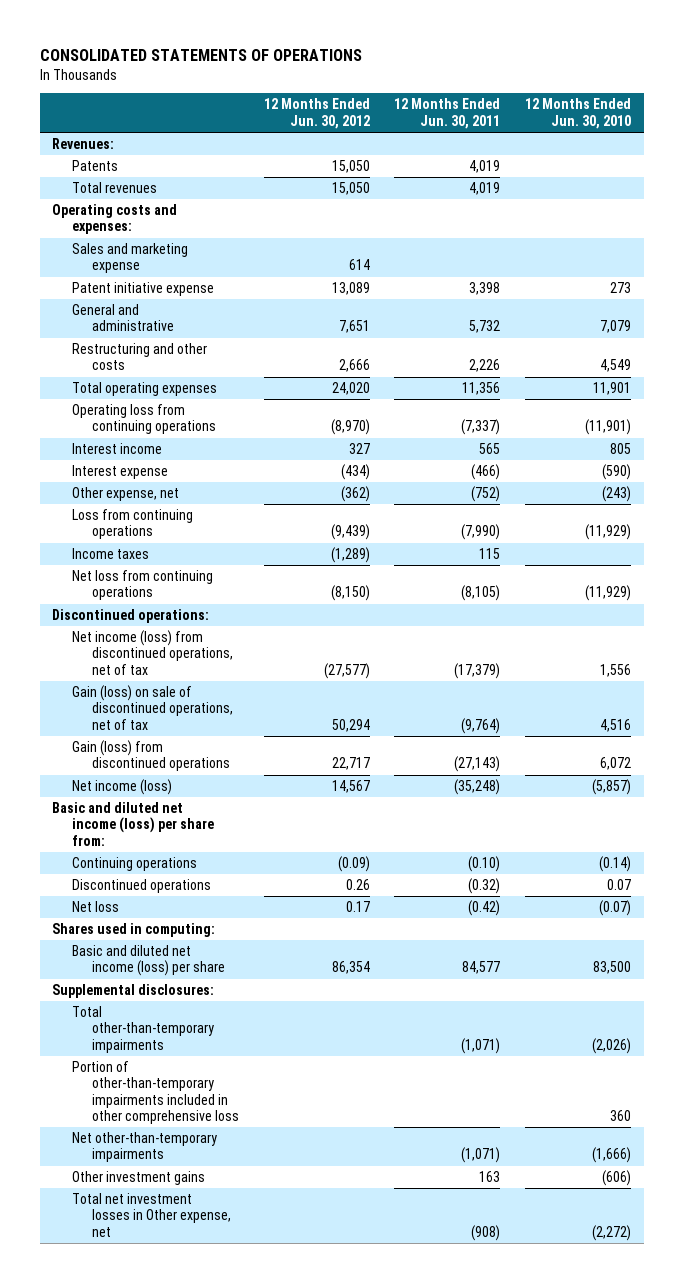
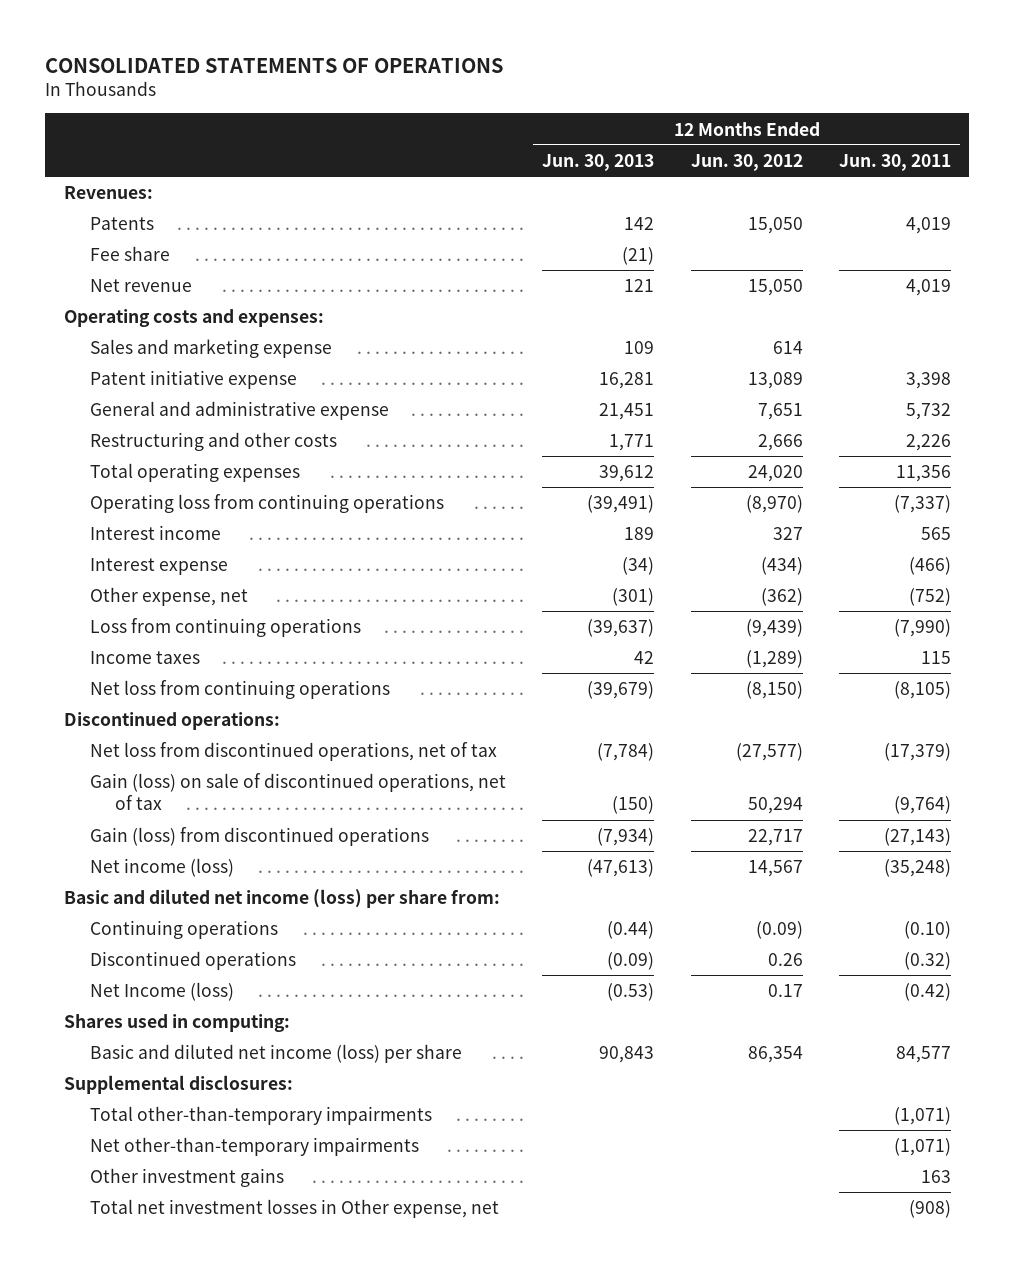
- | 12 Months Ended Jun. 30, 2012 | 12 Months Ended Jun. 30, 2011 | 12 Months Ended Jun. 30, 2010
+ | 12 Months Ended Jun. 30, 2013 | 12 Months Ended Jun. 30, 2012 | 12 Months Ended Jun. 30, 2011
- Total revenues | 15,050 | 4,019 |
+ Fee share | (21) | |
+ Net revenue | 121 | 15,050 | 4,019
- General and administrative | 7,651 | 5,732 | 7,079
+ General and administrative expense | 21,451 | 7,651 | 5,732
- Net income (loss) from discontinued operations, net of tax | (27,577) | (17,379) | 1,556
+ Net loss from discontinued operations, net of tax | (7,784) | (27,577) | (17,379)
- Net loss | 0.17 | (0.42) | (0.07)
+ Net Income (loss) | (0.53) | 0.17 | (0.42)
- Portion of other-than-temporary impairments included in other comprehensive loss | | | 360

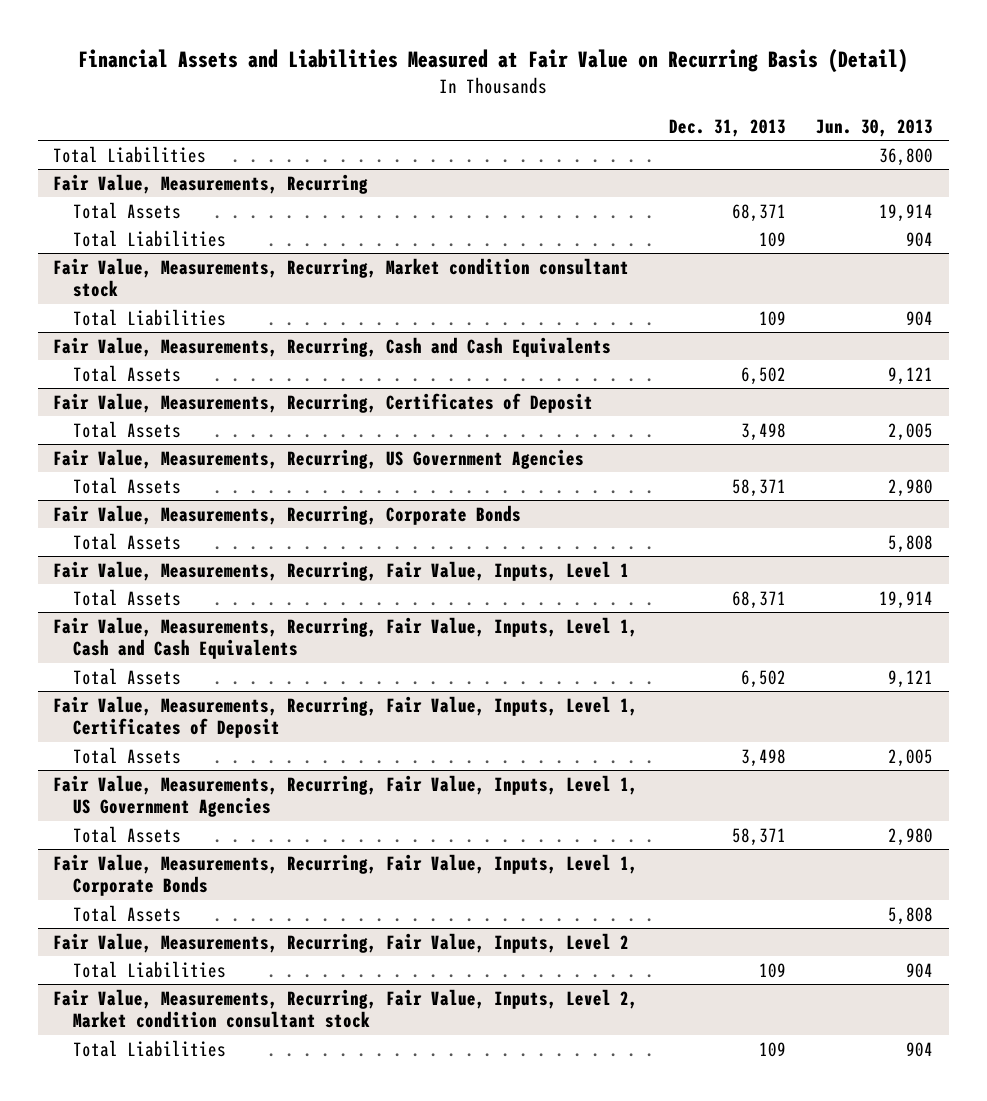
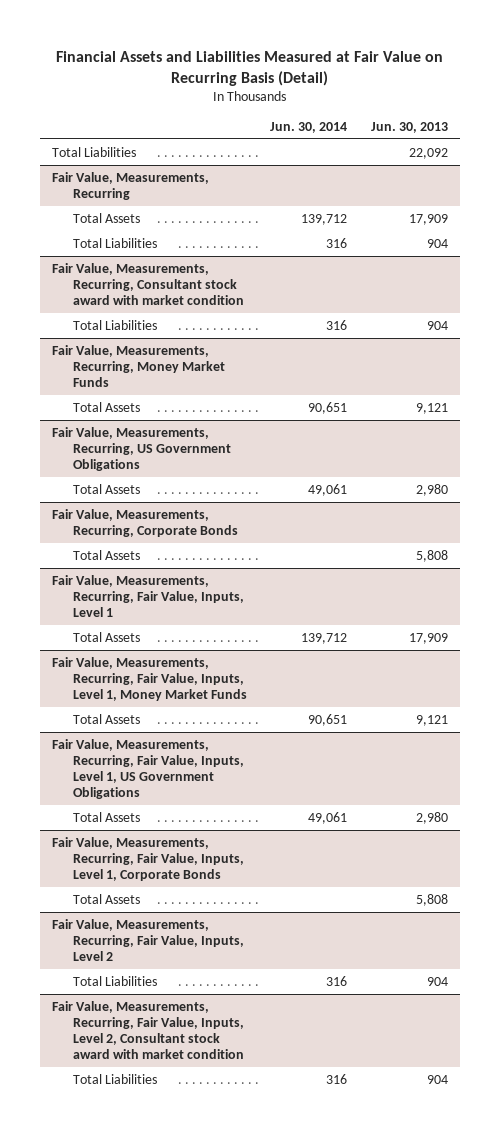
- | Dec. 31, 2013 | Jun. 30, 2013
+ | Jun. 30, 2014 | Jun. 30, 2013
- Total Liabilities | | 36,800
+ Total Liabilities | | 22,092
@ Fair Value, Measurements, Recurring
- Total Assets | 68,371 | 19,914
+ Total Assets | 139,712 | 17,909
- Fair Value, Measurements, Recurring, Market condition consultant stock
+ Fair Value, Measurements, Recurring, Consultant stock award with market condition
- Fair Value, Measurements, Recurring, Cash and Cash Equivalents
+ Fair Value, Measurements, Recurring, Money Market Funds
- Fair Value, Measurements, Recurring, Certificates of Deposit
- Total Assets | 3,498 | 2,005
- Fair Value, Measurements, Recurring, US Government Agencies
+ Fair Value, Measurements, Recurring, US Government Obligations
@ Fair Value, Measurements, Recurring, Fair Value, Inputs, Level 1
- Total Assets | 68,371 | 19,914
- Fair Value, Measurements, Recurring, Fair Value, Inputs, Level 1, Cash and Cash Equivalents
@ Fair Value, Measurements, Recurring, Fair Value, Inputs, Level 1
+ Total Assets | 139,712 | 17,909
+ Fair Value, Measurements, Recurring, Fair Value, Inputs, Level 1, Money Market Funds
- Fair Value, Measurements, Recurring, Fair Value, Inputs, Level 1, Certificates of Deposit
- Total Assets | 3,498 | 2,005
- Fair Value, Measurements, Recurring, Fair Value, Inputs, Level 1, US Government Agencies
+ Fair Value, Measurements, Recurring, Fair Value, Inputs, Level 1, US Government Obligations
- Fair Value, Measurements, Recurring, Fair Value, Inputs, Level 2, Market condition consultant stock
+ Fair Value, Measurements, Recurring, Fair Value, Inputs, Level 2, Consultant stock award with market condition

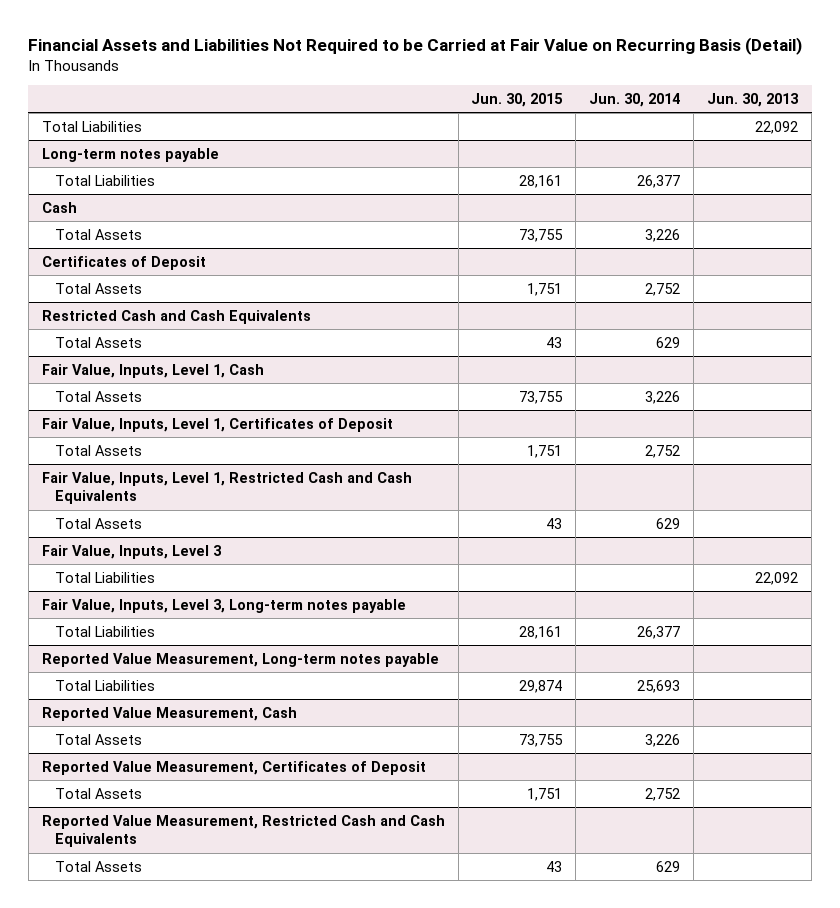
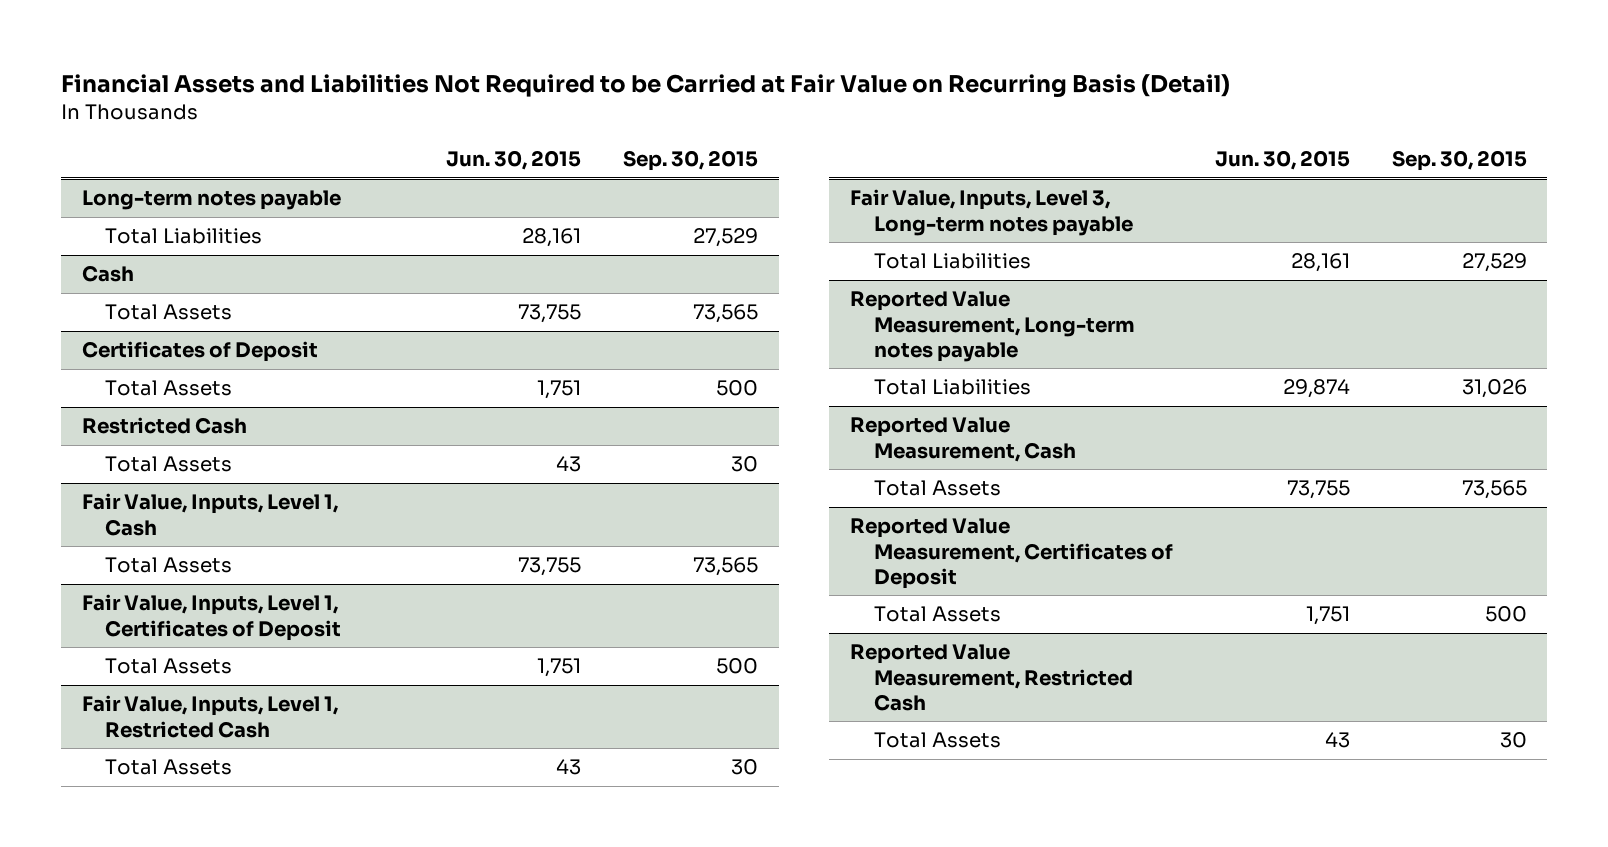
- | Jun. 30, 2015 | Jun. 30, 2014 | Jun. 30, 2013
+ | Jun. 30, 2015 | Sep. 30, 2015
- Total Liabilities | | | 22,092
- Restricted Cash and Cash Equivalents
+ Restricted Cash
- Fair Value, Inputs, Level 1, Restricted Cash and Cash Equivalents
+ Fair Value, Inputs, Level 1, Restricted Cash
- Fair Value, Inputs, Level 3
- Total Liabilities | | | 22,092
- Reported Value Measurement, Restricted Cash and Cash Equivalents
+ Reported Value Measurement, Restricted Cash

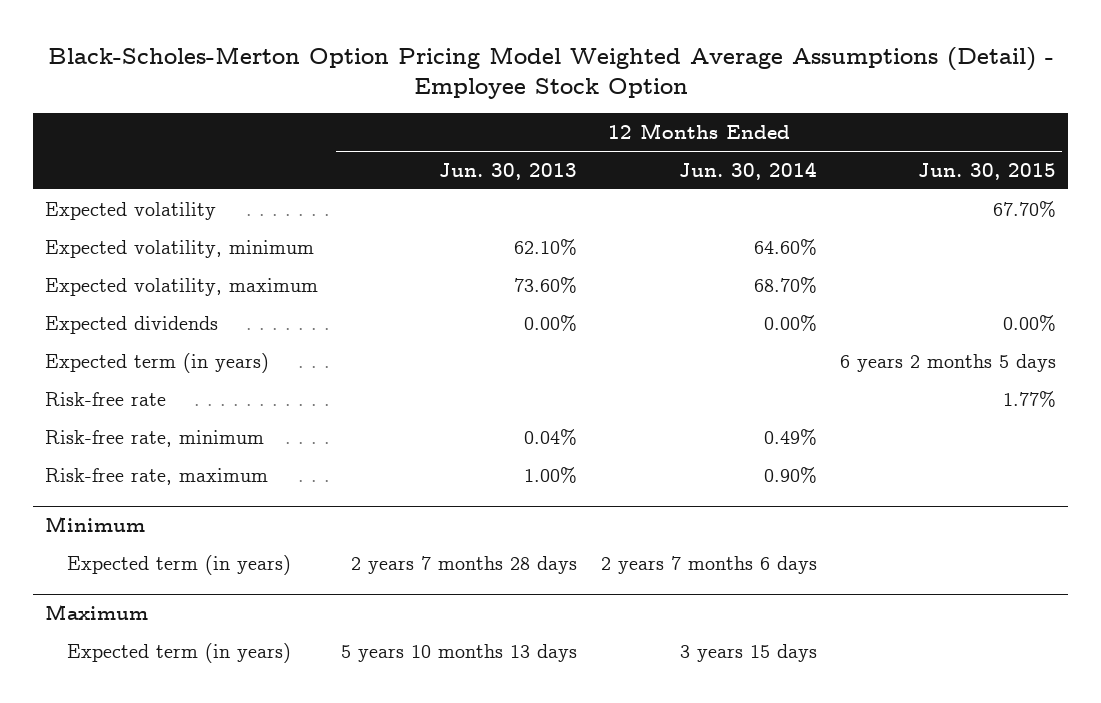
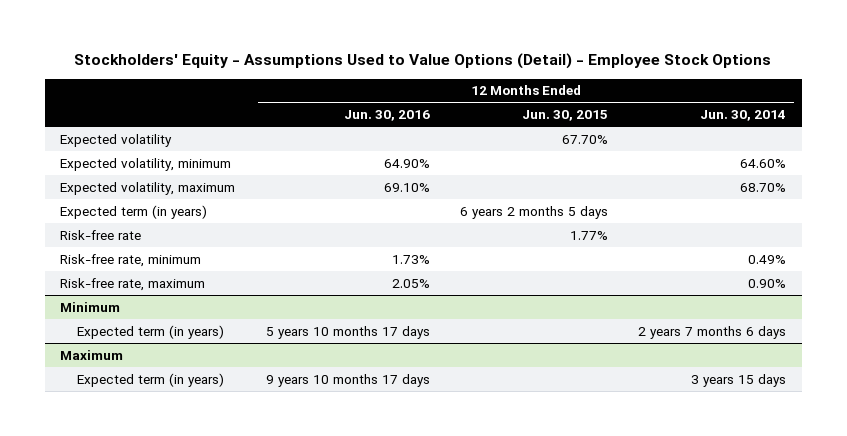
- Black-Scholes-Merton Option Pricing Model Weighted Average Assumptions (Detail) - Employee Stock Option
+ Stockholders' Equity - Assumptions Used to Value Options (Detail) - Employee Stock Options
- | 12 Months Ended Jun. 30, 2013 | 12 Months Ended Jun. 30, 2014 | 12 Months Ended Jun. 30, 2015
+ | 12 Months Ended Jun. 30, 2016 | 12 Months Ended Jun. 30, 2015 | 12 Months Ended Jun. 30, 2014
- Expected dividends | 0.00% | 0.00% | 0.00%

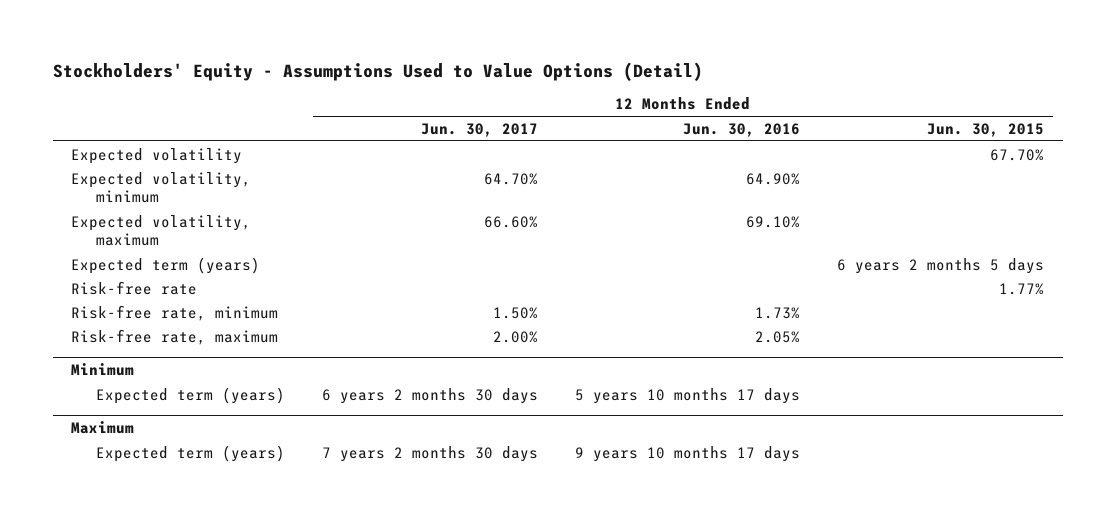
- Stockholders' Equity - Assumptions Used to Value Options (Detail) - Employee Stock Options
+ Stockholders' Equity - Assumptions Used to Value Options (Detail)
- | 12 Months Ended Jun. 30, 2016 | 12 Months Ended Jun. 30, 2015 | 12 Months Ended Jun. 30, 2014
+ | 12 Months Ended Jun. 30, 2017 | 12 Months Ended Jun. 30, 2016 | 12 Months Ended Jun. 30, 2015
- Expected term (in years) | | 6 years 2 months 5 days |
+ Expected term (years) | | | 6 years 2 months 5 days
@ Minimum
- Expected term (in years) | 5 years 10 months 17 days | | 2 years 7 months 6 days
+ Expected term (years) | 6 years 2 months 30 days | 5 years 10 months 17 days |
@ Maximum
- Expected term (in years) | 9 years 10 months 17 days | | 3 years 15 days
+ Expected term (years) | 7 years 2 months 30 days | 9 years 10 months 17 days |

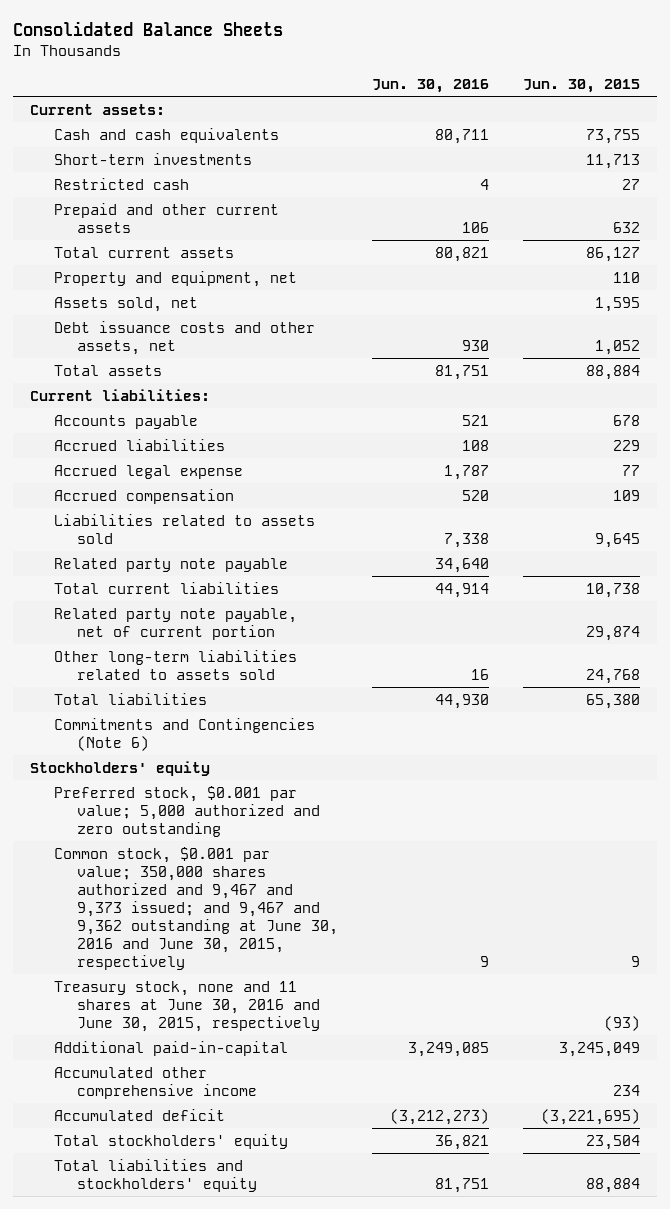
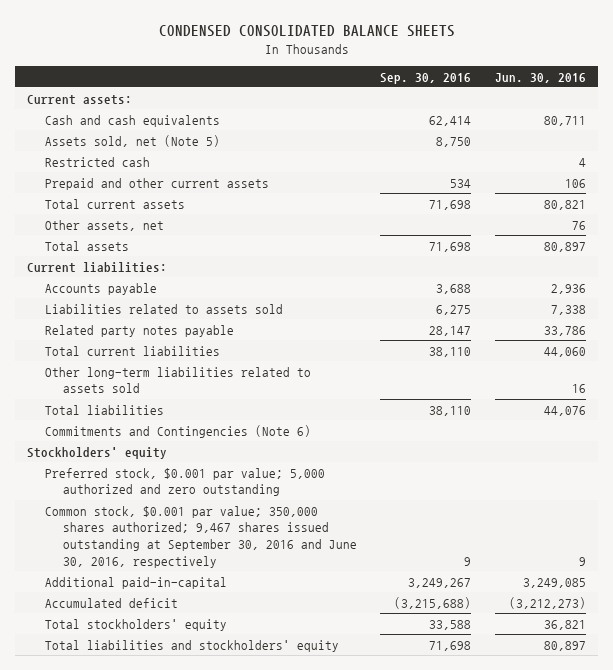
- Consolidated Balance Sheets
+ CONDENSED CONSOLIDATED BALANCE SHEETS
- | Jun. 30, 2016 | Jun. 30, 2015
+ | Sep. 30, 2016 | Jun. 30, 2016
- Short-term investments | | 11,713
+ Assets sold, net (Note 5) | 8,750 |
- Property and equipment, net | | 110
- Assets sold, net | | 1,595
- Debt issuance costs and other assets, net | 930 | 1,052
- Total assets | 81,751 | 88,884
+ Other assets, net | | 76
+ Total assets | 71,698 | 80,897
- Accounts payable | 521 | 678
- Accrued liabilities | 108 | 229
- Accrued legal expense | 1,787 | 77
- Accrued compensation | 520 | 109
+ Accounts payable | 3,688 | 2,936
- Related party note payable | 34,640 |
- Total current liabilities | 44,914 | 10,738
- Related party note payable, net of current portion | | 29,874
+ Related party notes payable | 28,147 | 33,786
+ Total current liabilities | 38,110 | 44,060
- Total liabilities | 44,930 | 65,380
+ Total liabilities | 38,110 | 44,076
- Common stock, $0.001 par value; 350,000 shares authorized and 9,467 and 9,373 issued; and 9,467 and 9,362 outstanding at June 30, 2016 and June 30, 2015, respectively | 9 | 9
- Treasury stock, none and 11 shares at June 30, 2016 and June 30, 2015, respectively | | (93)
+ Common stock, $0.001 par value; 350,000 shares authorized; 9,467 shares issued outstanding at September 30, 2016 and June 30, 2016, respectively | 9 | 9
- Accumulated other comprehensive income | | 234
- Total liabilities and stockholders' equity | 81,751 | 88,884
+ Total liabilities and stockholders' equity | 71,698 | 80,897

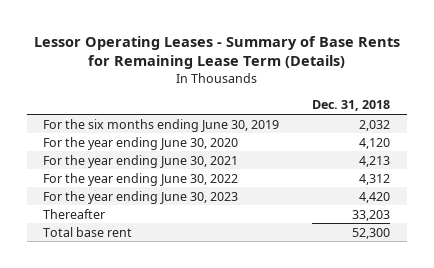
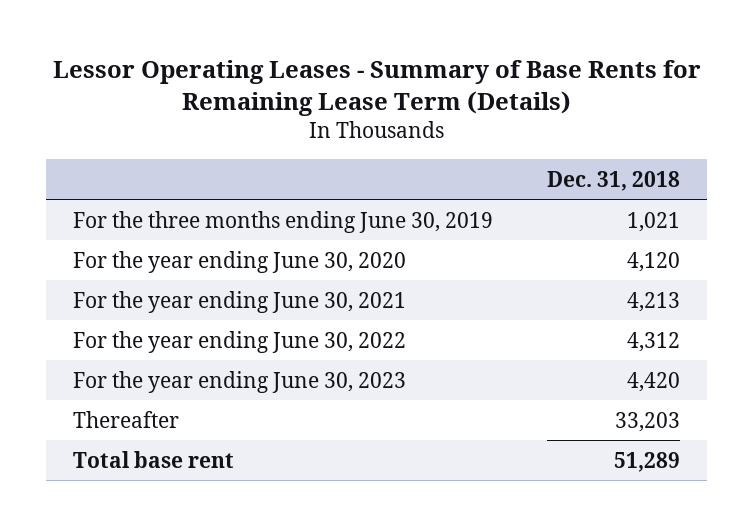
- For the six months ending June 30, 2019 | 2,032
+ For the three months ending June 30, 2019 | 1,021
- Total base rent | 52,300
+ Total base rent | 51,289

